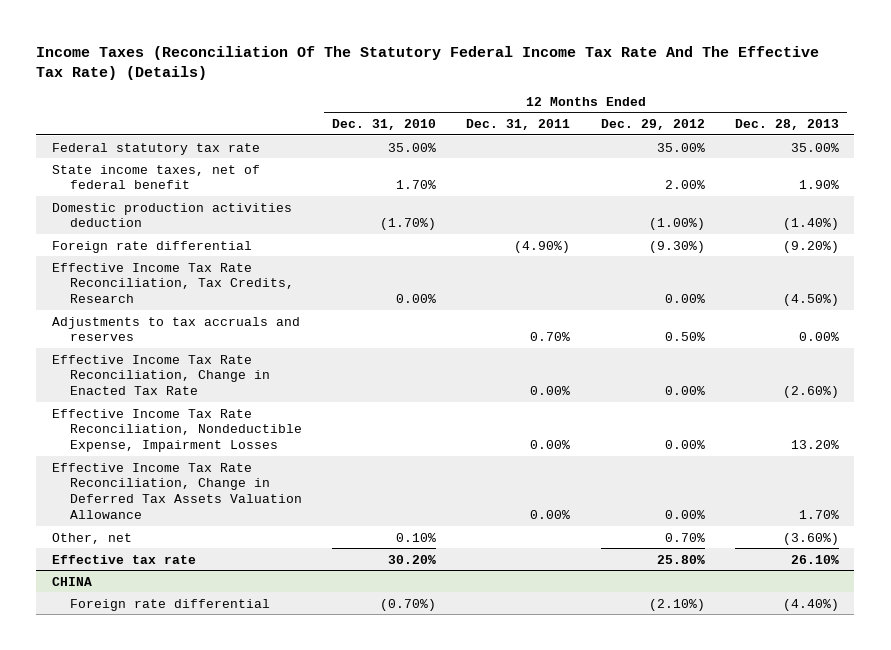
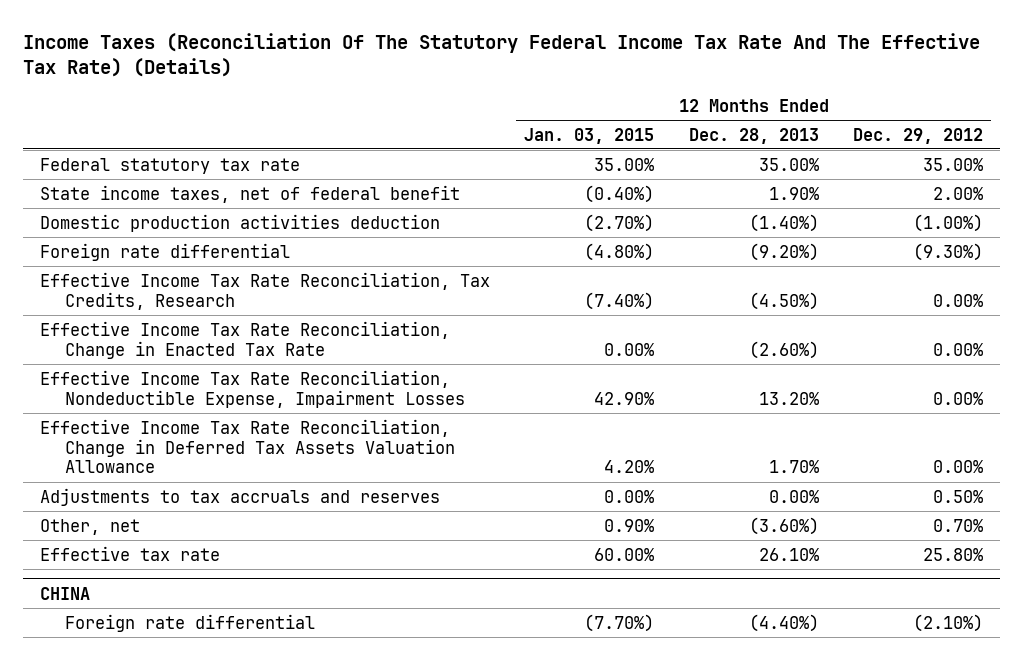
- | 12 Months Ended Dec. 31, 2010 | 12 Months Ended Dec. 31, 2011 | 12 Months Ended Dec. 29, 2012 | 12 Months Ended Dec. 28, 2013
+ | 12 Months Ended Jan. 03, 2015 | 12 Months Ended Dec. 28, 2013 | 12 Months Ended Dec. 29, 2012
moved down: Adjustments to tax accruals and reserves | 0.00% | 0.00% | 0.50%

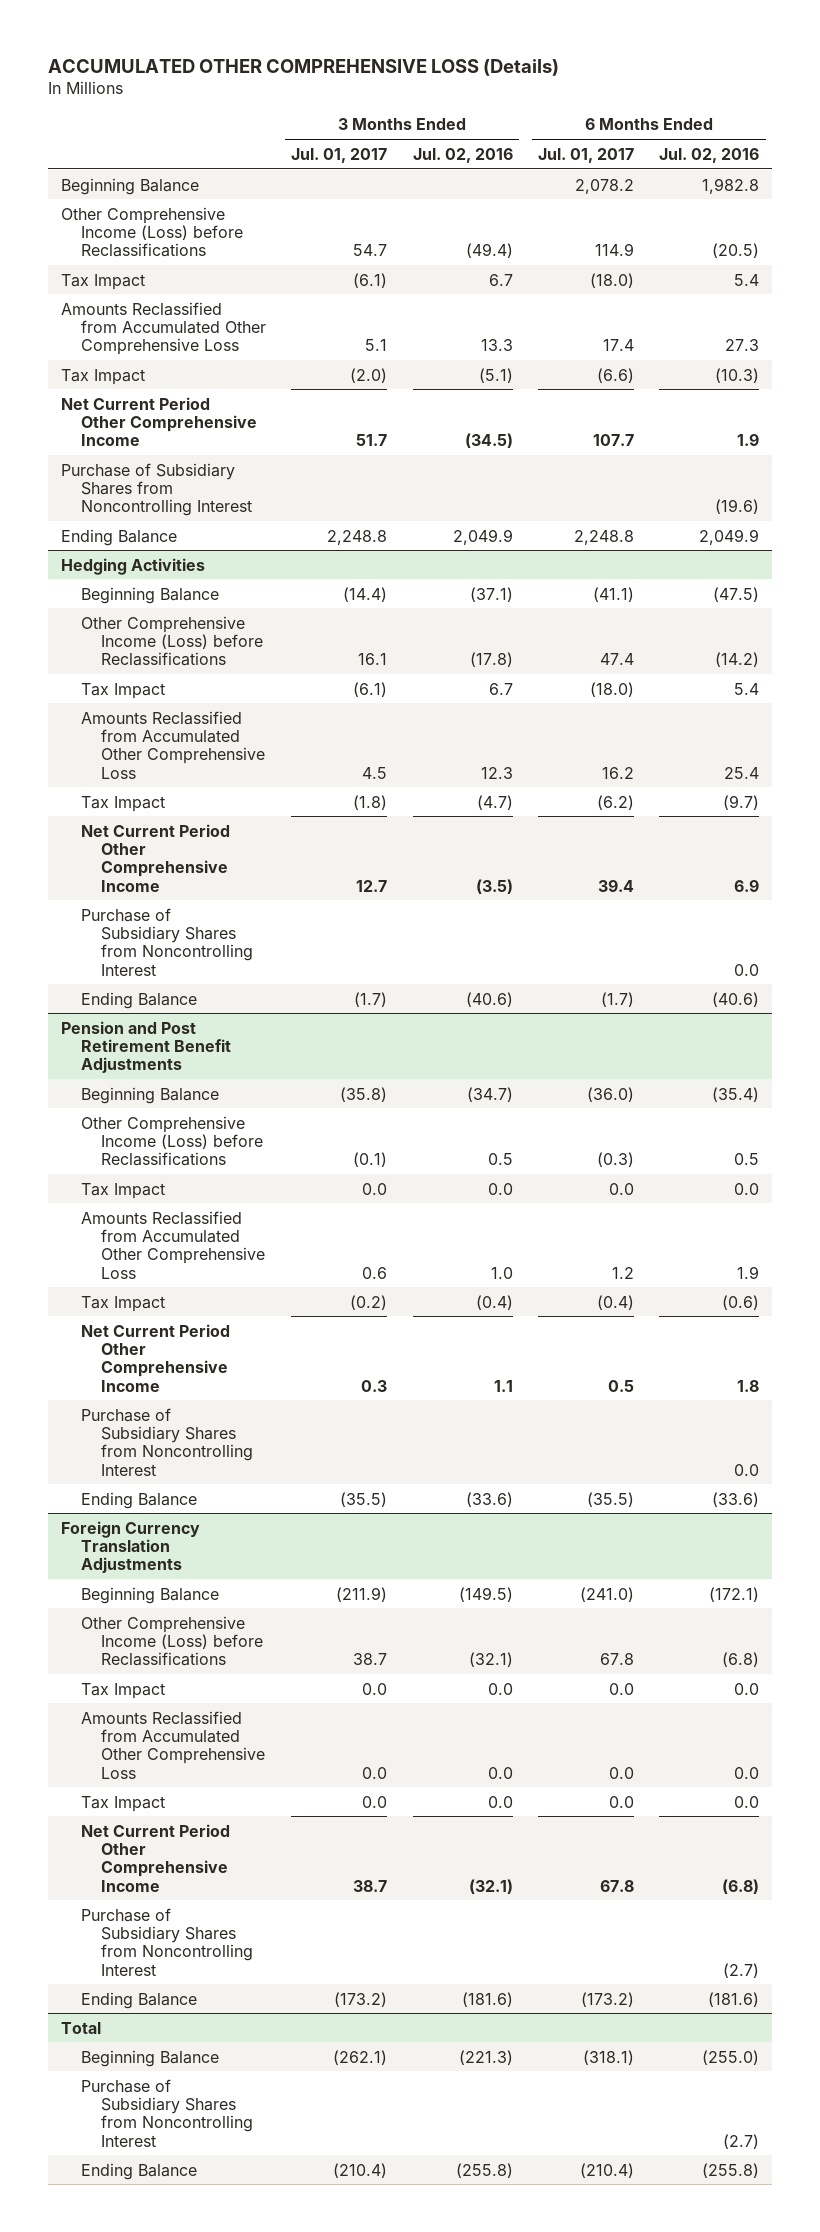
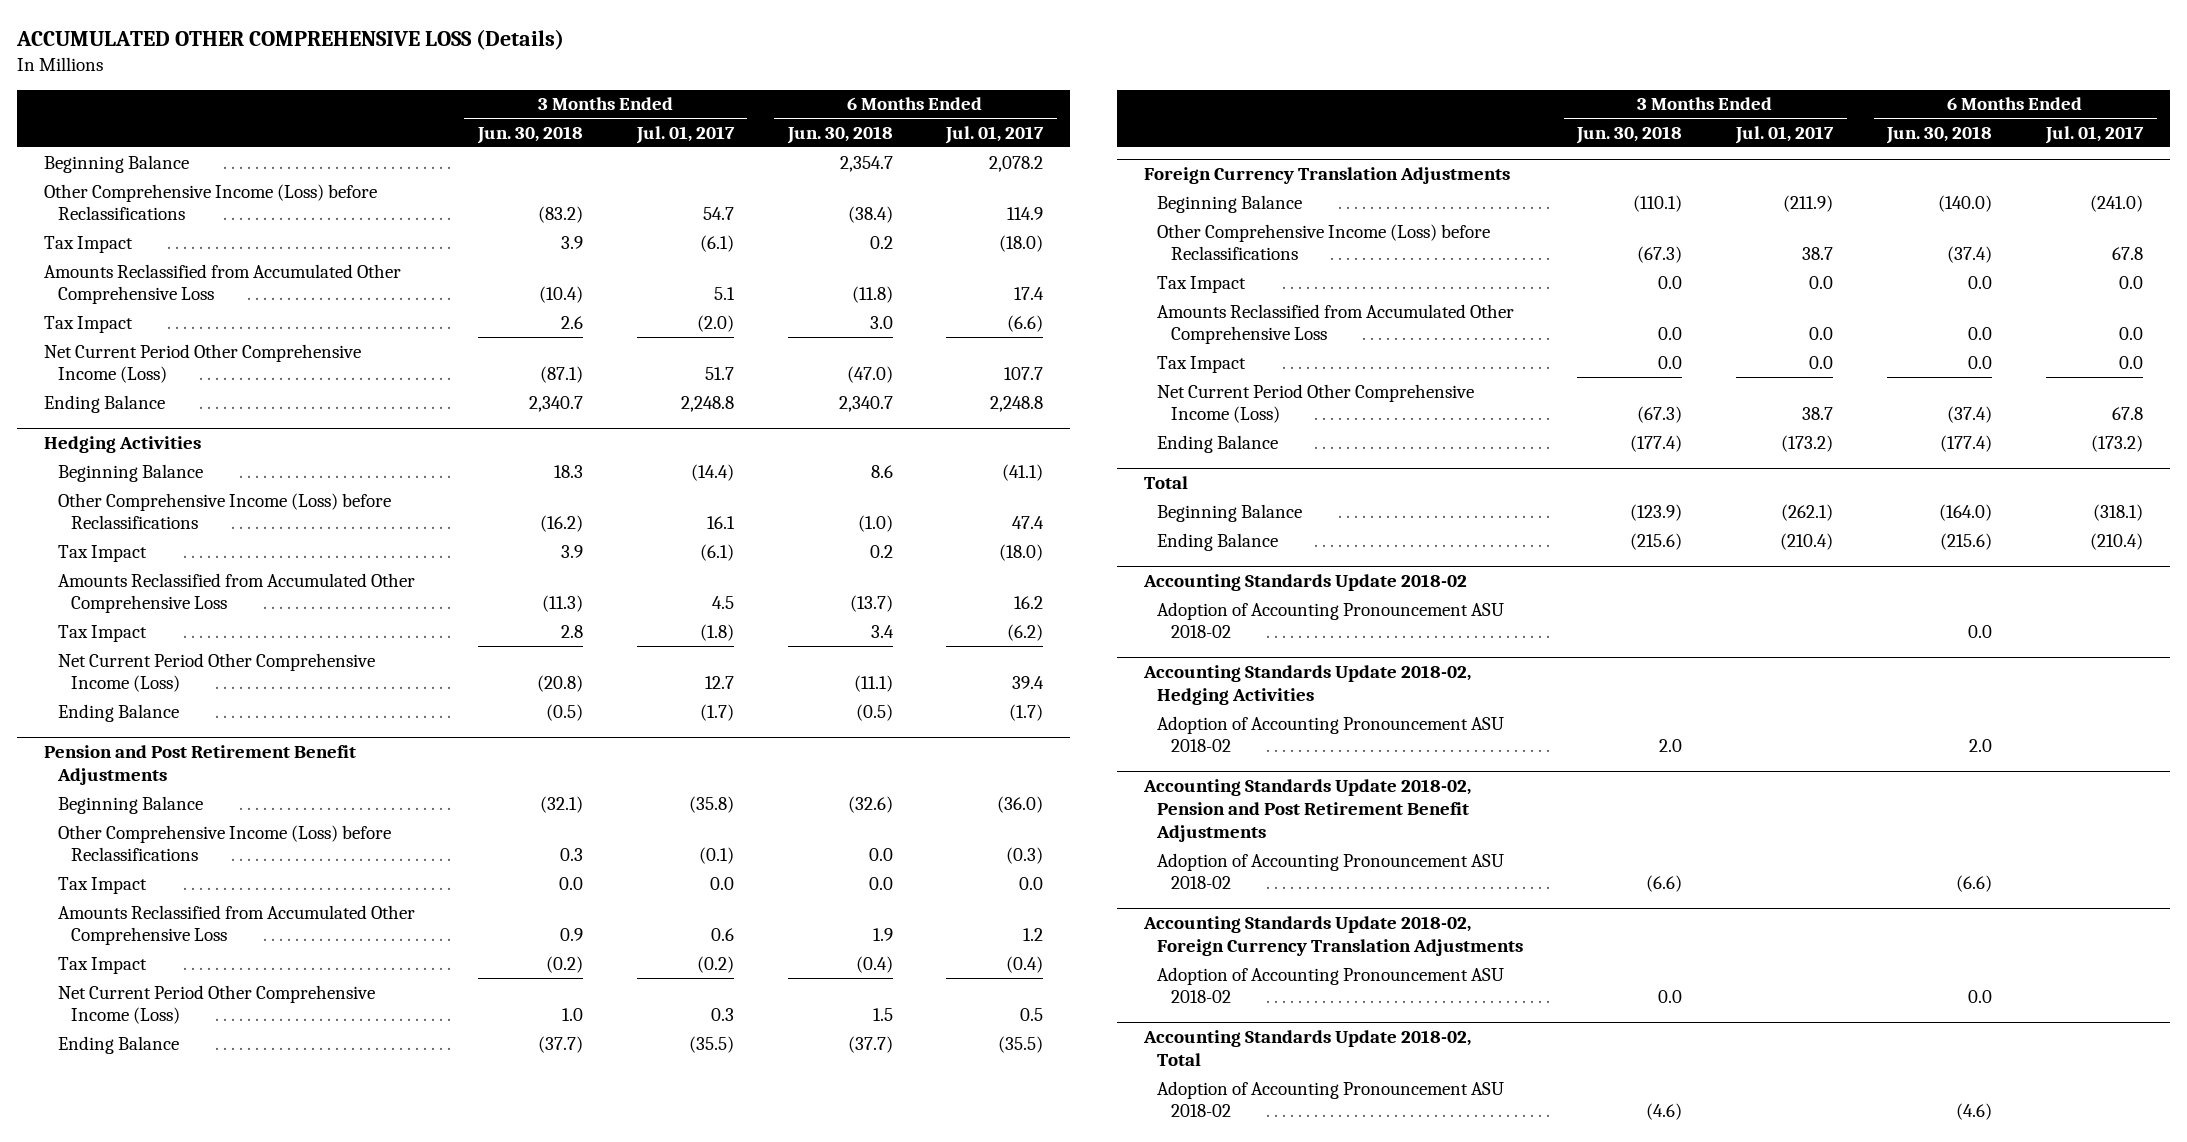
- | 3 Months Ended Jul. 01, 2017 | 3 Months Ended Jul. 02, 2016 | 6 Months Ended Jul. 01, 2017 | 6 Months Ended Jul. 02, 2016
+ | 3 Months Ended Jun. 30, 2018 | 3 Months Ended Jul. 01, 2017 | 6 Months Ended Jun. 30, 2018 | 6 Months Ended Jul. 01, 2017
- Net Current Period Other Comprehensive Income | 51.7 | (34.5) | 107.7 | 1.9
- Purchase of Subsidiary Shares from Noncontrolling Interest | | | | (19.6)
+ Net Current Period Other Comprehensive Income (Loss) | (87.1) | 51.7 | (47.0) | 107.7
@ Hedging Activities
- Net Current Period Other Comprehensive Income | 12.7 | (3.5) | 39.4 | 6.9
- Purchase of Subsidiary Shares from Noncontrolling Interest | | | | 0.0
+ Net Current Period Other Comprehensive Income (Loss) | (20.8) | 12.7 | (11.1) | 39.4
@ Pension and Post Retirement Benefit Adjustments
- Net Current Period Other Comprehensive Income | 0.3 | 1.1 | 0.5 | 1.8
- Purchase of Subsidiary Shares from Noncontrolling Interest | | | | 0.0
+ Net Current Period Other Comprehensive Income (Loss) | 1.0 | 0.3 | 1.5 | 0.5
@ Foreign Currency Translation Adjustments
- Net Current Period Other Comprehensive Income | 38.7 | (32.1) | 67.8 | (6.8)
- Purchase of Subsidiary Shares from Noncontrolling Interest | | | | (2.7)
+ Net Current Period Other Comprehensive Income (Loss) | (67.3) | 38.7 | (37.4) | 67.8
@ Total
- Purchase of Subsidiary Shares from Noncontrolling Interest | | | | (2.7)
+ Accounting Standards Update 2018-02
+ Adoption of Accounting Pronouncement ASU 2018-02 | | | 0.0 |
+ Accounting Standards Update 2018-02, Hedging Activities
+ Adoption of Accounting Pronouncement ASU 2018-02 | 2.0 | | 2.0 |
+ Accounting Standards Update 2018-02, Pension and Post Retirement Benefit Adjustments
+ Adoption of Accounting Pronouncement ASU 2018-02 | (6.6) | | (6.6) |
+ Accounting Standards Update 2018-02, Foreign Currency Translation Adjustments
+ Adoption of Accounting Pronouncement ASU 2018-02 | 0.0 | | 0.0 |
+ Accounting Standards Update 2018-02, Total
+ Adoption of Accounting Pronouncement ASU 2018-02 | (4.6) | | (4.6) |

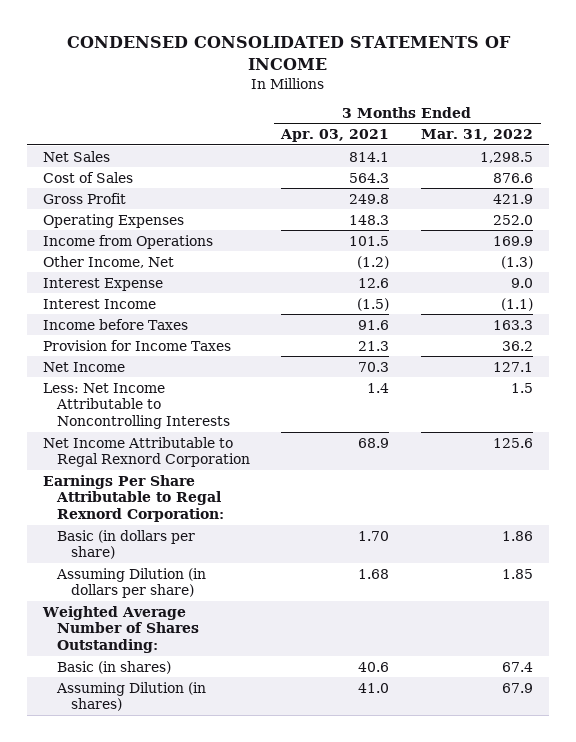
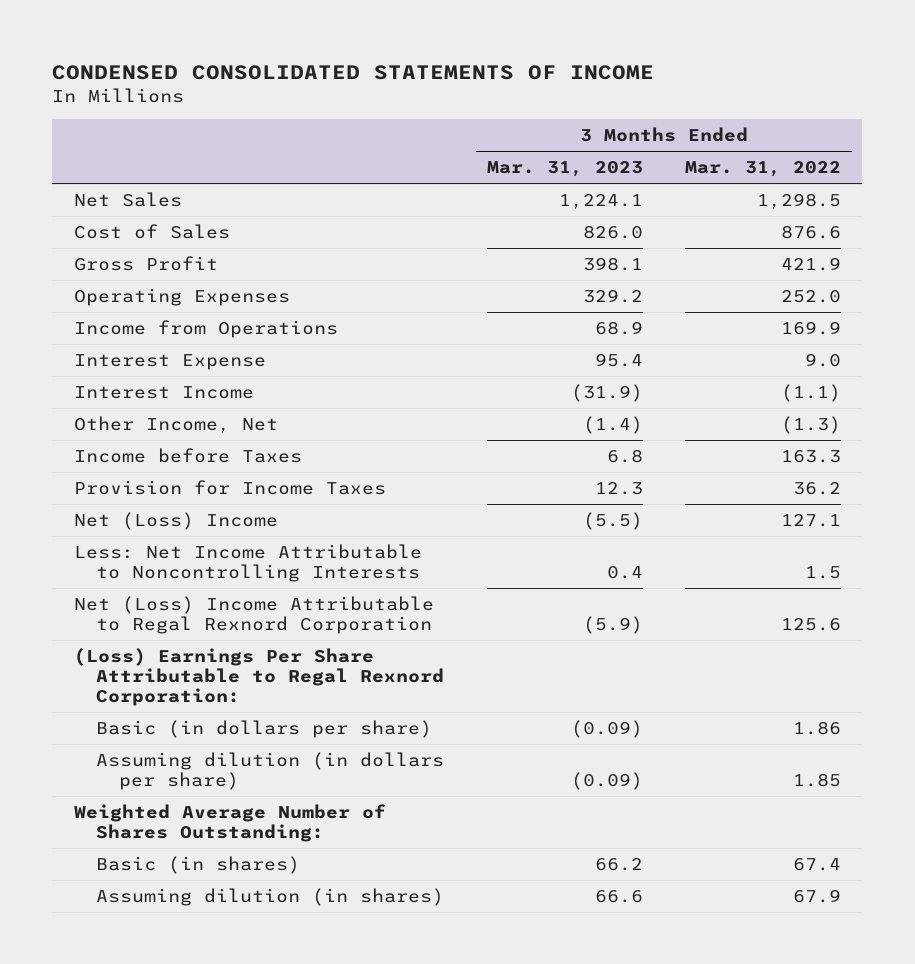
- | 3 Months Ended Apr. 03, 2021 | 3 Months Ended Mar. 31, 2022
+ | 3 Months Ended Mar. 31, 2023 | 3 Months Ended Mar. 31, 2022
moved down: Other Income, Net | (1.4) | (1.3)
- Net Income | 70.3 | 127.1
+ Net (Loss) Income | (5.5) | 127.1
- Net Income Attributable to Regal Rexnord Corporation | 68.9 | 125.6
- Earnings Per Share Attributable to Regal Rexnord Corporation:
+ Net (Loss) Income Attributable to Regal Rexnord Corporation | (5.9) | 125.6
+ (Loss) Earnings Per Share Attributable to Regal Rexnord Corporation:
- Assuming Dilution (in dollars per share) | 1.68 | 1.85
+ Assuming dilution (in dollars per share) | (0.09) | 1.85
- Assuming Dilution (in shares) | 41.0 | 67.9
+ Assuming dilution (in shares) | 66.6 | 67.9

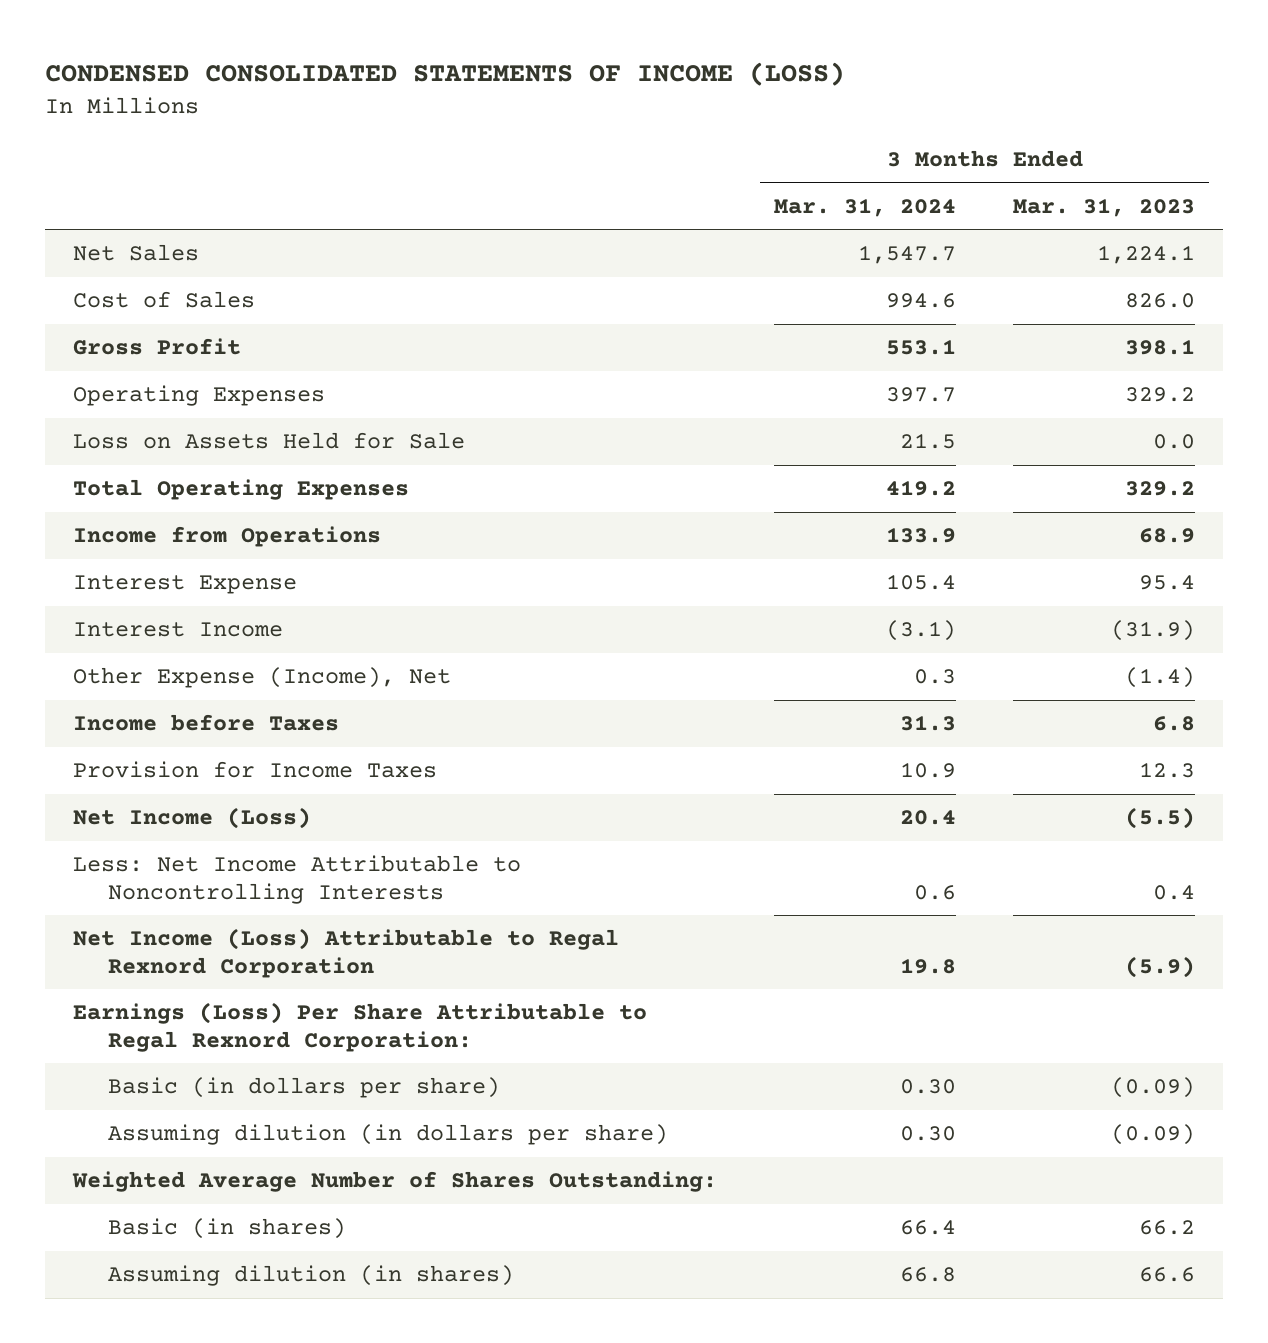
- CONDENSED CONSOLIDATED STATEMENTS OF INCOME
+ CONDENSED CONSOLIDATED STATEMENTS OF INCOME (LOSS)
- | 3 Months Ended Mar. 31, 2023 | 3 Months Ended Mar. 31, 2022
+ | 3 Months Ended Mar. 31, 2024 | 3 Months Ended Mar. 31, 2023
+ Loss on Assets Held for Sale | 21.5 | 0.0
+ Total Operating Expenses | 419.2 | 329.2
- Other Income, Net | (1.4) | (1.3)
+ Other Expense (Income), Net | 0.3 | (1.4)
- Net (Loss) Income | (5.5) | 127.1
+ Net Income (Loss) | 20.4 | (5.5)
- Net (Loss) Income Attributable to Regal Rexnord Corporation | (5.9) | 125.6
- (Loss) Earnings Per Share Attributable to Regal Rexnord Corporation:
+ Net Income (Loss) Attributable to Regal Rexnord Corporation | 19.8 | (5.9)
+ Earnings (Loss) Per Share Attributable to Regal Rexnord Corporation:

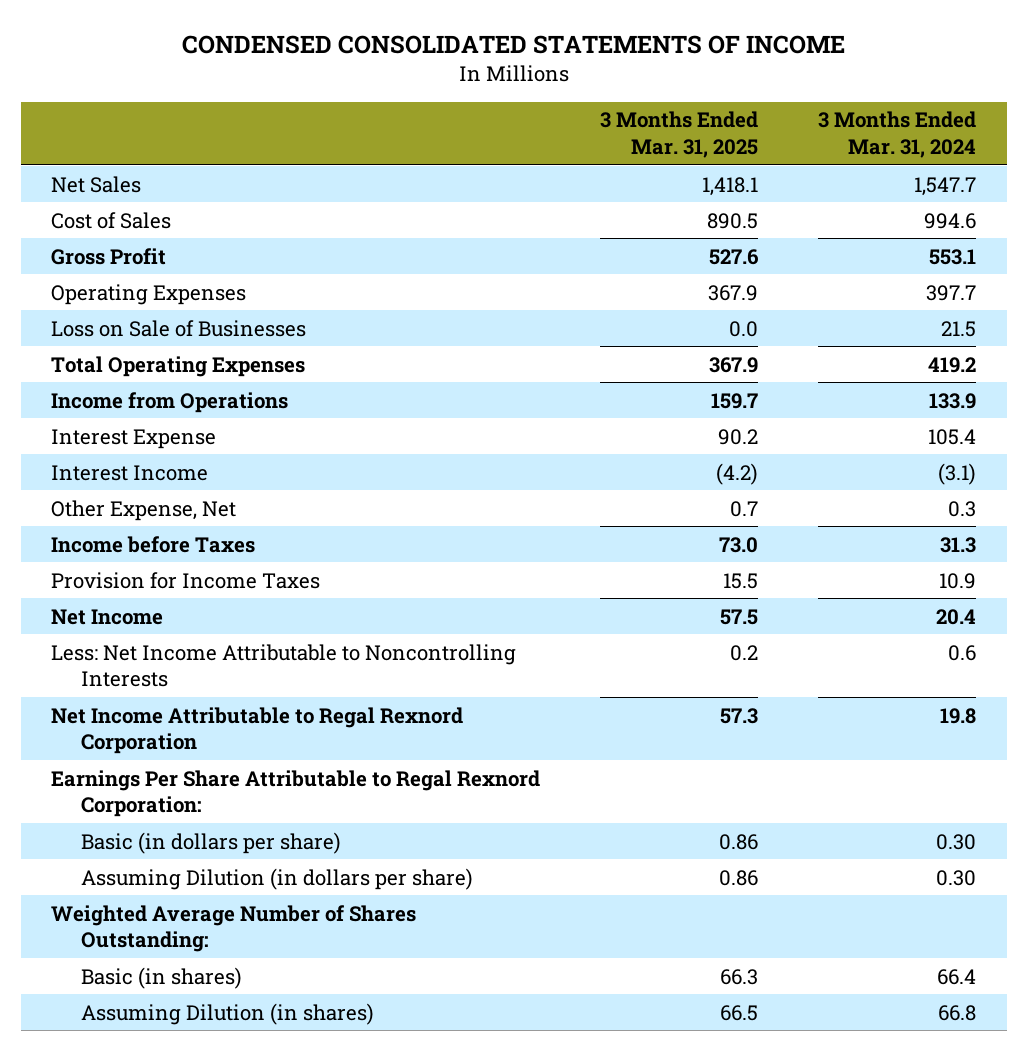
- CONDENSED CONSOLIDATED STATEMENTS OF INCOME (LOSS)
+ CONDENSED CONSOLIDATED STATEMENTS OF INCOME
- | 3 Months Ended Mar. 31, 2024 | 3 Months Ended Mar. 31, 2023
+ | 3 Months Ended Mar. 31, 2025 | 3 Months Ended Mar. 31, 2024
- Loss on Assets Held for Sale | 21.5 | 0.0
+ Loss on Sale of Businesses | 0.0 | 21.5
- Other Expense (Income), Net | 0.3 | (1.4)
+ Other Expense, Net | 0.7 | 0.3
- Net Income (Loss) | 20.4 | (5.5)
+ Net Income | 57.5 | 20.4
- Net Income (Loss) Attributable to Regal Rexnord Corporation | 19.8 | (5.9)
- Earnings (Loss) Per Share Attributable to Regal Rexnord Corporation:
+ Net Income Attributable to Regal Rexnord Corporation | 57.3 | 19.8
+ Earnings Per Share Attributable to Regal Rexnord Corporation:
- Assuming dilution (in dollars per share) | 0.30 | (0.09)
+ Assuming Dilution (in dollars per share) | 0.86 | 0.30
- Assuming dilution (in shares) | 66.8 | 66.6
+ Assuming Dilution (in shares) | 66.5 | 66.8

